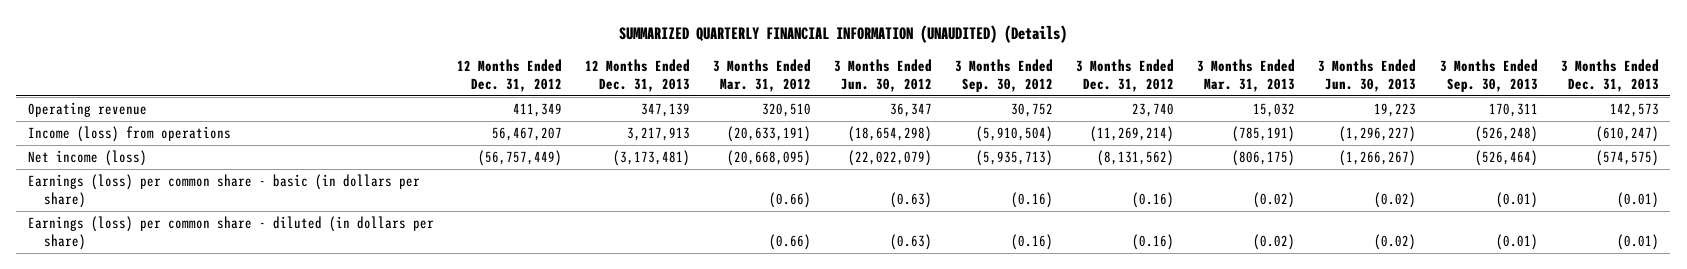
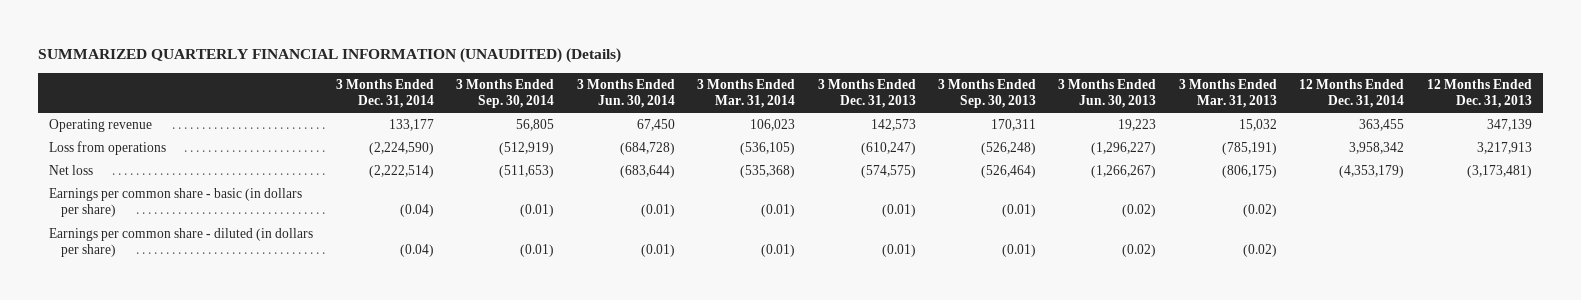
- | 12 Months Ended Dec. 31, 2012 | 12 Months Ended Dec. 31, 2013 | 3 Months Ended Mar. 31, 2012 | 3 Months Ended Jun. 30, 2012 | 3 Months Ended Sep. 30, 2012 | 3 Months Ended Dec. 31, 2012 | 3 Months Ended Mar. 31, 2013 | 3 Months Ended Jun. 30, 2013 | 3 Months Ended Sep. 30, 2013 | 3 Months Ended Dec. 31, 2013
+ | 3 Months Ended Dec. 31, 2014 | 3 Months Ended Sep. 30, 2014 | 3 Months Ended Jun. 30, 2014 | 3 Months Ended Mar. 31, 2014 | 3 Months Ended Dec. 31, 2013 | 3 Months Ended Sep. 30, 2013 | 3 Months Ended Jun. 30, 2013 | 3 Months Ended Mar. 31, 2013 | 12 Months Ended Dec. 31, 2014 | 12 Months Ended Dec. 31, 2013
- Income (loss) from operations | 56,467,207 | 3,217,913 | (20,633,191) | (18,654,298) | (5,910,504) | (11,269,214) | (785,191) | (1,296,227) | (526,248) | (610,247)
- Net income (loss) | (56,757,449) | (3,173,481) | (20,668,095) | (22,022,079) | (5,935,713) | (8,131,562) | (806,175) | (1,266,267) | (526,464) | (574,575)
- Earnings (loss) per common share - basic (in dollars per share) | | | (0.66) | (0.63) | (0.16) | (0.16) | (0.02) | (0.02) | (0.01) | (0.01)
- Earnings (loss) per common share - diluted (in dollars per share) | | | (0.66) | (0.63) | (0.16) | (0.16) | (0.02) | (0.02) | (0.01) | (0.01)
+ Loss from operations | (2,224,590) | (512,919) | (684,728) | (536,105) | (610,247) | (526,248) | (1,296,227) | (785,191) | 3,958,342 | 3,217,913
+ Net loss | (2,222,514) | (511,653) | (683,644) | (535,368) | (574,575) | (526,464) | (1,266,267) | (806,175) | (4,353,179) | (3,173,481)
+ Earnings per common share - basic (in dollars per share) | (0.04) | (0.01) | (0.01) | (0.01) | (0.01) | (0.01) | (0.02) | (0.02) | |
+ Earnings per common share - diluted (in dollars per share) | (0.04) | (0.01) | (0.01) | (0.01) | (0.01) | (0.01) | (0.02) | (0.02) | |

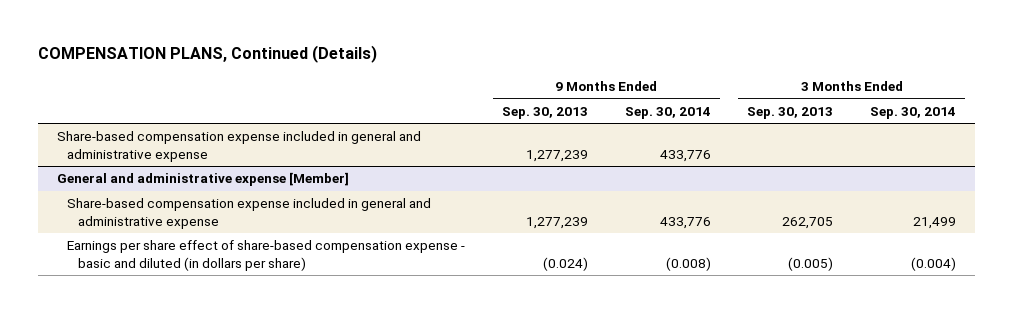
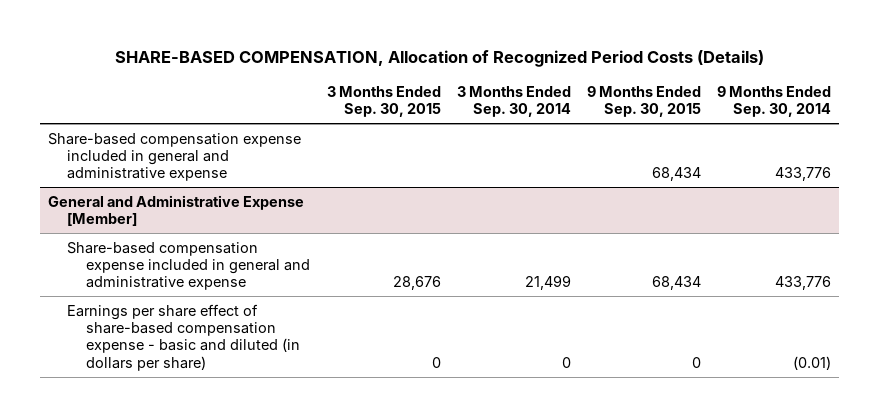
- COMPENSATION PLANS, Continued (Details)
+ SHARE-BASED COMPENSATION, Allocation of Recognized Period Costs (Details)
- | 9 Months Ended Sep. 30, 2013 | 9 Months Ended Sep. 30, 2014 | 3 Months Ended Sep. 30, 2013 | 3 Months Ended Sep. 30, 2014
+ | 3 Months Ended Sep. 30, 2015 | 3 Months Ended Sep. 30, 2014 | 9 Months Ended Sep. 30, 2015 | 9 Months Ended Sep. 30, 2014
- General and administrative expense [Member]
+ General and Administrative Expense [Member]
- Earnings per share effect of share-based compensation expense - basic and diluted (in dollars per share) | (0.024) | (0.008) | (0.005) | (0.004)
+ Earnings per share effect of share-based compensation expense - basic and diluted (in dollars per share) | 0 | 0 | 0 | (0.01)

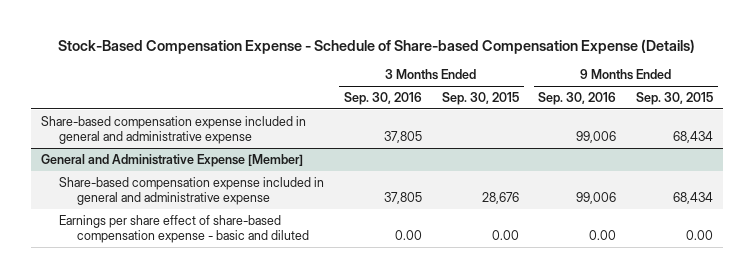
- SHARE-BASED COMPENSATION, Allocation of Recognized Period Costs (Details)
+ Stock-Based Compensation Expense - Schedule of Share-based Compensation Expense (Details)
- | 3 Months Ended Sep. 30, 2015 | 3 Months Ended Sep. 30, 2014 | 9 Months Ended Sep. 30, 2015 | 9 Months Ended Sep. 30, 2014
+ | 3 Months Ended Sep. 30, 2016 | 3 Months Ended Sep. 30, 2015 | 9 Months Ended Sep. 30, 2016 | 9 Months Ended Sep. 30, 2015
@ General and Administrative Expense [Member]
- Earnings per share effect of share-based compensation expense - basic and diluted (in dollars per share) | 0 | 0 | 0 | (0.01)
+ Earnings per share effect of share-based compensation expense - basic and diluted | 0.00 | 0.00 | 0.00 | 0.00

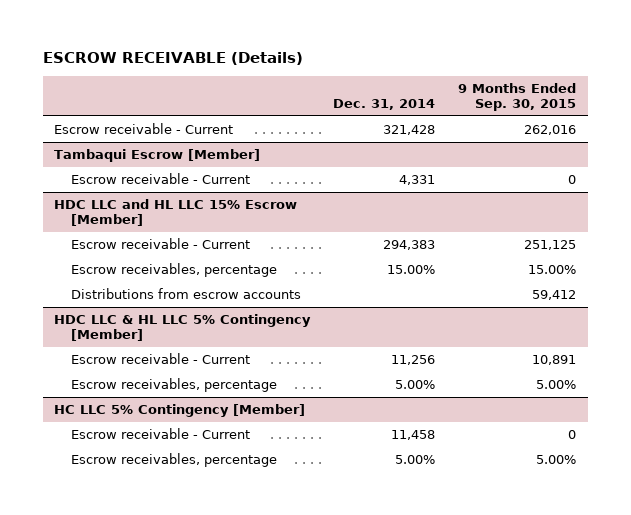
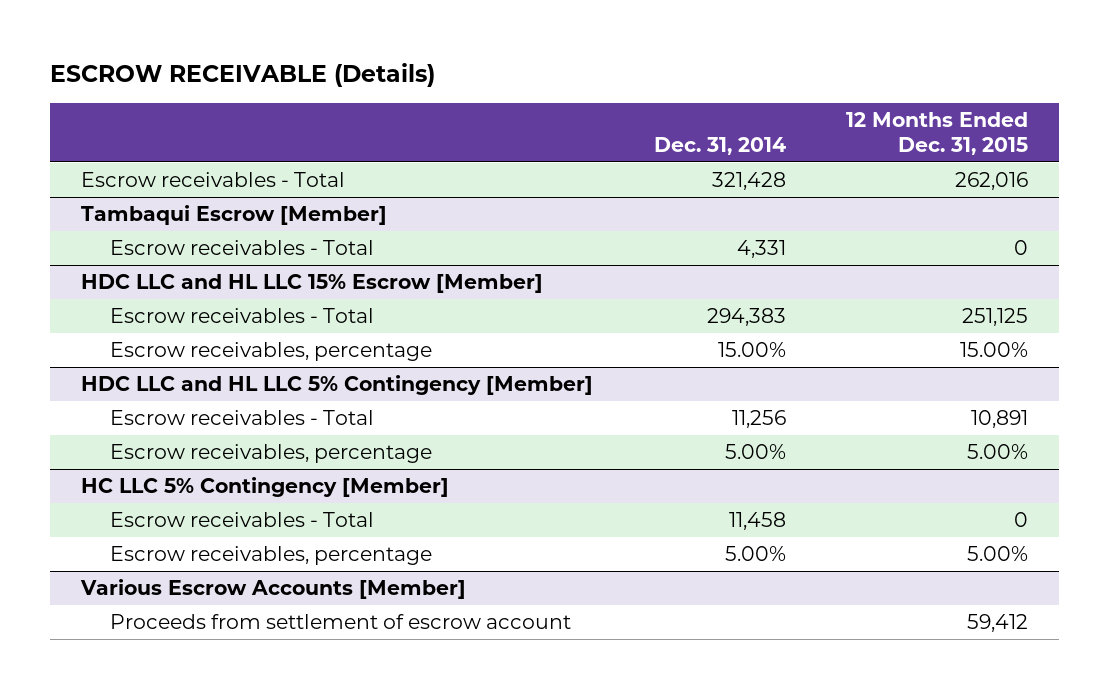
- | Dec. 31, 2014 | 9 Months Ended Sep. 30, 2015
+ | Dec. 31, 2014 | 12 Months Ended Dec. 31, 2015
- Escrow receivable - Current | 321,428 | 262,016
+ Escrow receivables - Total | 321,428 | 262,016
@ Tambaqui Escrow [Member]
- Escrow receivable - Current | 4,331 | 0
+ Escrow receivables - Total | 4,331 | 0
@ HDC LLC and HL LLC 15% Escrow [Member]
- Escrow receivable - Current | 294,383 | 251,125
+ Escrow receivables - Total | 294,383 | 251,125
- Distributions from escrow accounts | | 59,412
- HDC LLC & HL LLC 5% Contingency [Member]
- Escrow receivable - Current | 11,256 | 10,891
+ HDC LLC and HL LLC 5% Contingency [Member]
+ Escrow receivables - Total | 11,256 | 10,891
@ HC LLC 5% Contingency [Member]
- Escrow receivable - Current | 11,458 | 0
+ Escrow receivables - Total | 11,458 | 0
+ Various Escrow Accounts [Member]
+ Proceeds from settlement of escrow account | | 59,412

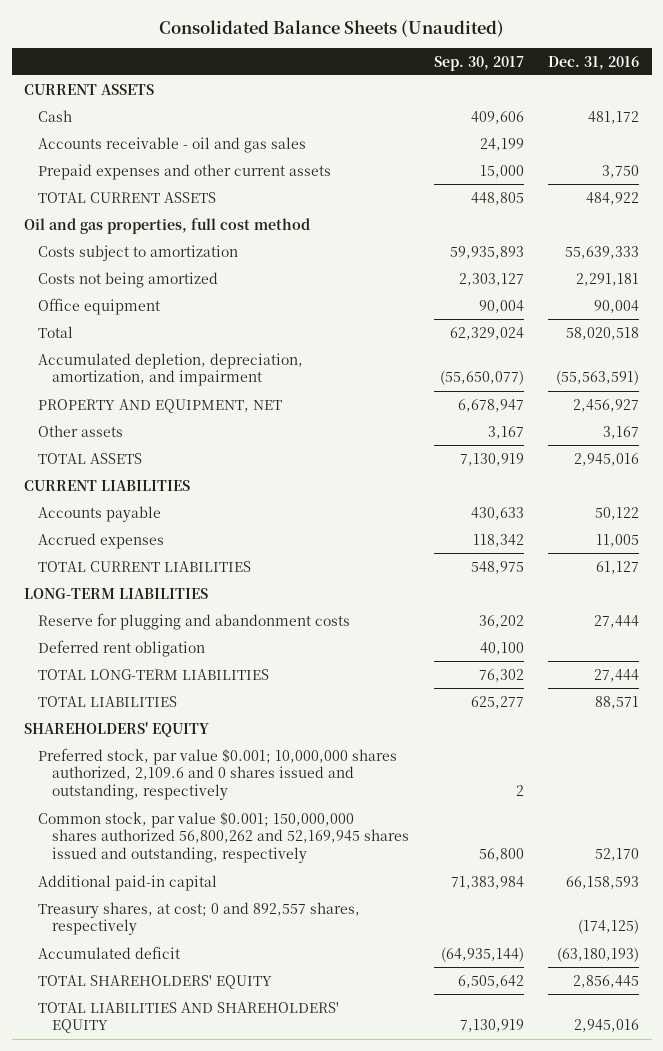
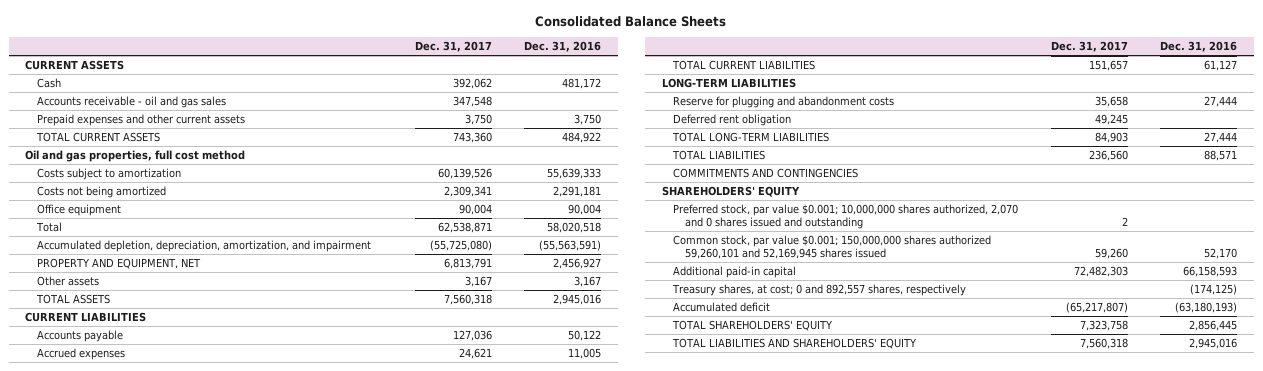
- Consolidated Balance Sheets (Unaudited)
+ Consolidated Balance Sheets
- | Sep. 30, 2017 | Dec. 31, 2016
+ | Dec. 31, 2017 | Dec. 31, 2016
+ COMMITMENTS AND CONTINGENCIES
- Preferred stock, par value $0.001; 10,000,000 shares authorized, 2,109.6 and 0 shares issued and outstanding, respectively | 2 |
- Common stock, par value $0.001; 150,000,000 shares authorized 56,800,262 and 52,169,945 shares issued and outstanding, respectively | 56,800 | 52,170
+ Preferred stock, par value $0.001; 10,000,000 shares authorized, 2,070 and 0 shares issued and outstanding | 2 |
+ Common stock, par value $0.001; 150,000,000 shares authorized 59,260,101 and 52,169,945 shares issued | 59,260 | 52,170

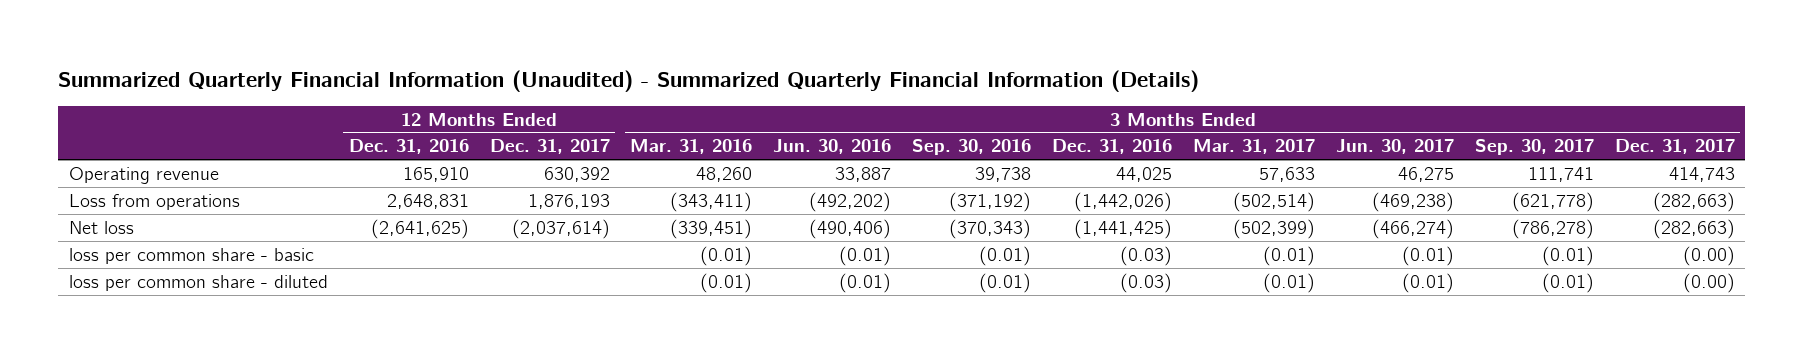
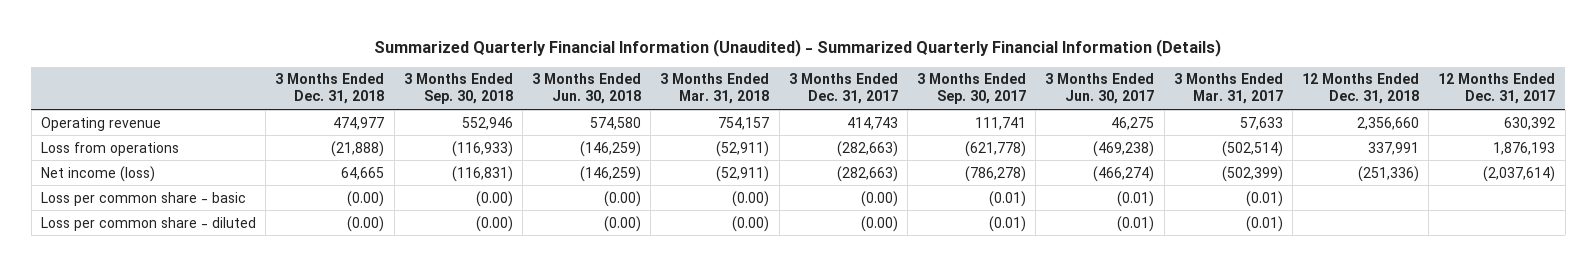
- | 12 Months Ended Dec. 31, 2016 | 12 Months Ended Dec. 31, 2017 | 3 Months Ended Mar. 31, 2016 | 3 Months Ended Jun. 30, 2016 | 3 Months Ended Sep. 30, 2016 | 3 Months Ended Dec. 31, 2016 | 3 Months Ended Mar. 31, 2017 | 3 Months Ended Jun. 30, 2017 | 3 Months Ended Sep. 30, 2017 | 3 Months Ended Dec. 31, 2017
+ | 3 Months Ended Dec. 31, 2018 | 3 Months Ended Sep. 30, 2018 | 3 Months Ended Jun. 30, 2018 | 3 Months Ended Mar. 31, 2018 | 3 Months Ended Dec. 31, 2017 | 3 Months Ended Sep. 30, 2017 | 3 Months Ended Jun. 30, 2017 | 3 Months Ended Mar. 31, 2017 | 12 Months Ended Dec. 31, 2018 | 12 Months Ended Dec. 31, 2017
- Net loss | (2,641,625) | (2,037,614) | (339,451) | (490,406) | (370,343) | (1,441,425) | (502,399) | (466,274) | (786,278) | (282,663)
- loss per common share - basic | | | (0.01) | (0.01) | (0.01) | (0.03) | (0.01) | (0.01) | (0.01) | (0.00)
- loss per common share - diluted | | | (0.01) | (0.01) | (0.01) | (0.03) | (0.01) | (0.01) | (0.01) | (0.00)
+ Net income (loss) | 64,665 | (116,831) | (146,259) | (52,911) | (282,663) | (786,278) | (466,274) | (502,399) | (251,336) | (2,037,614)
+ Loss per common share - basic | (0.00) | (0.00) | (0.00) | (0.00) | (0.00) | (0.01) | (0.01) | (0.01) | |
+ Loss per common share - diluted | (0.00) | (0.00) | (0.00) | (0.00) | (0.00) | (0.01) | (0.01) | (0.01) | |

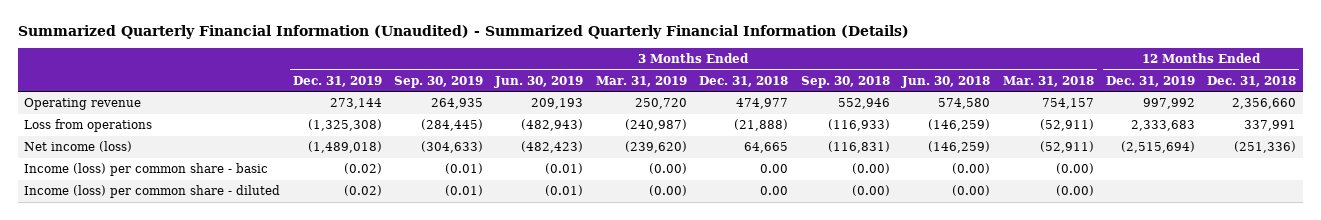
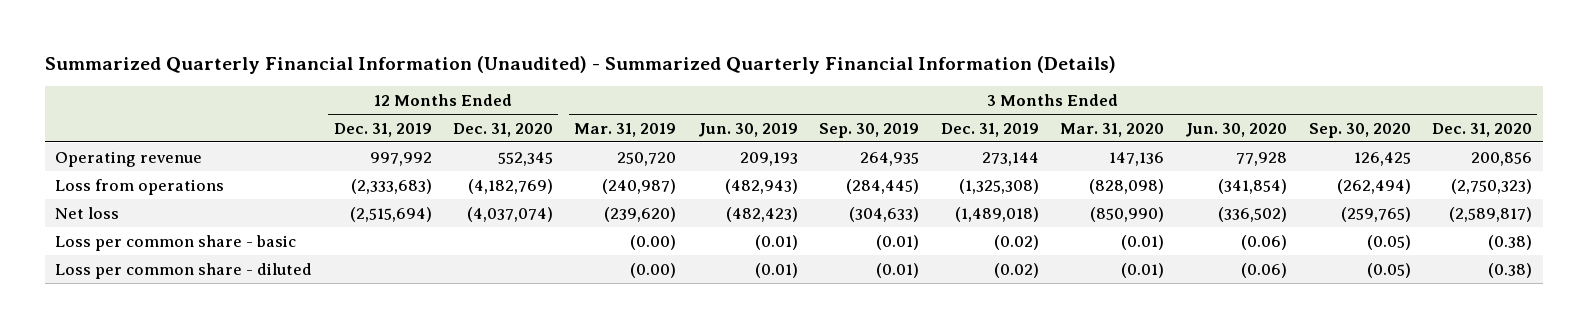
- | 3 Months Ended Dec. 31, 2019 | 3 Months Ended Sep. 30, 2019 | 3 Months Ended Jun. 30, 2019 | 3 Months Ended Mar. 31, 2019 | 3 Months Ended Dec. 31, 2018 | 3 Months Ended Sep. 30, 2018 | 3 Months Ended Jun. 30, 2018 | 3 Months Ended Mar. 31, 2018 | 12 Months Ended Dec. 31, 2019 | 12 Months Ended Dec. 31, 2018
+ | 12 Months Ended Dec. 31, 2019 | 12 Months Ended Dec. 31, 2020 | 3 Months Ended Mar. 31, 2019 | 3 Months Ended Jun. 30, 2019 | 3 Months Ended Sep. 30, 2019 | 3 Months Ended Dec. 31, 2019 | 3 Months Ended Mar. 31, 2020 | 3 Months Ended Jun. 30, 2020 | 3 Months Ended Sep. 30, 2020 | 3 Months Ended Dec. 31, 2020
- Loss from operations | (1,325,308) | (284,445) | (482,943) | (240,987) | (21,888) | (116,933) | (146,259) | (52,911) | 2,333,683 | 337,991
- Net income (loss) | (1,489,018) | (304,633) | (482,423) | (239,620) | 64,665 | (116,831) | (146,259) | (52,911) | (2,515,694) | (251,336)
- Income (loss) per common share - basic | (0.02) | (0.01) | (0.01) | (0.00) | 0.00 | (0.00) | (0.00) | (0.00) | |
- Income (loss) per common share - diluted | (0.02) | (0.01) | (0.01) | (0.00) | 0.00 | (0.00) | (0.00) | (0.00) | |
+ Loss from operations | (2,333,683) | (4,182,769) | (240,987) | (482,943) | (284,445) | (1,325,308) | (828,098) | (341,854) | (262,494) | (2,750,323)
+ Net loss | (2,515,694) | (4,037,074) | (239,620) | (482,423) | (304,633) | (1,489,018) | (850,990) | (336,502) | (259,765) | (2,589,817)
+ Loss per common share - basic | | | (0.00) | (0.01) | (0.01) | (0.02) | (0.01) | (0.06) | (0.05) | (0.38)
+ Loss per common share - diluted | | | (0.00) | (0.01) | (0.01) | (0.02) | (0.01) | (0.06) | (0.05) | (0.38)

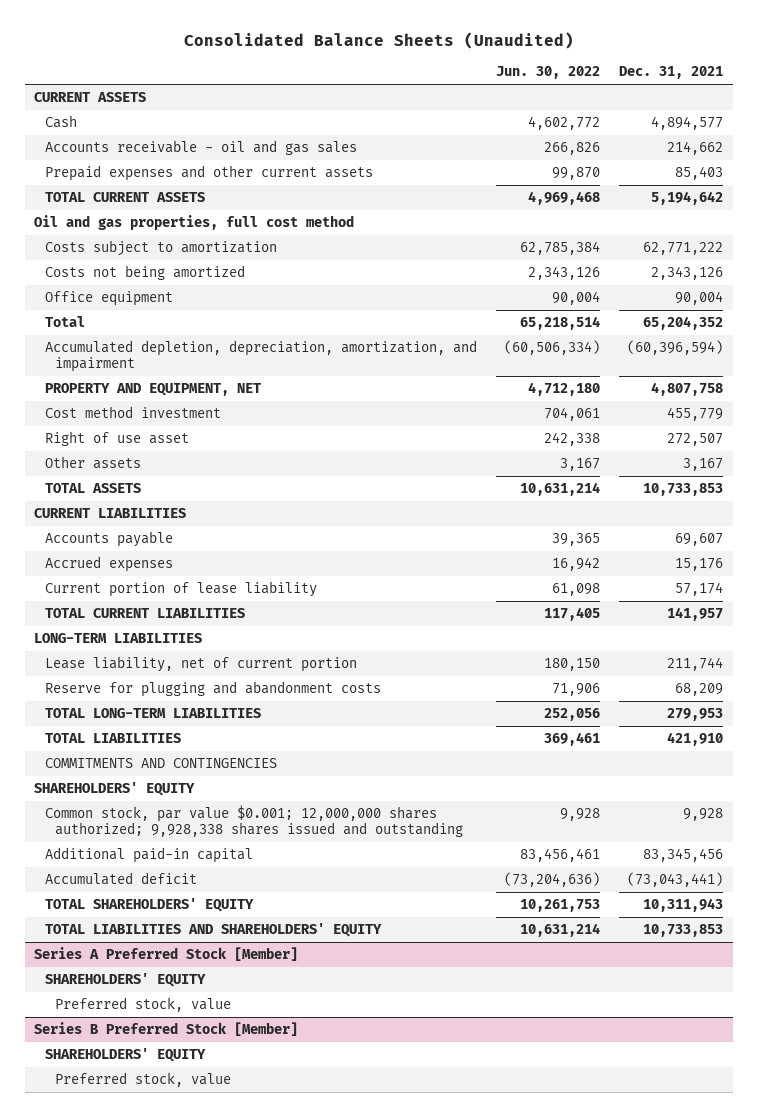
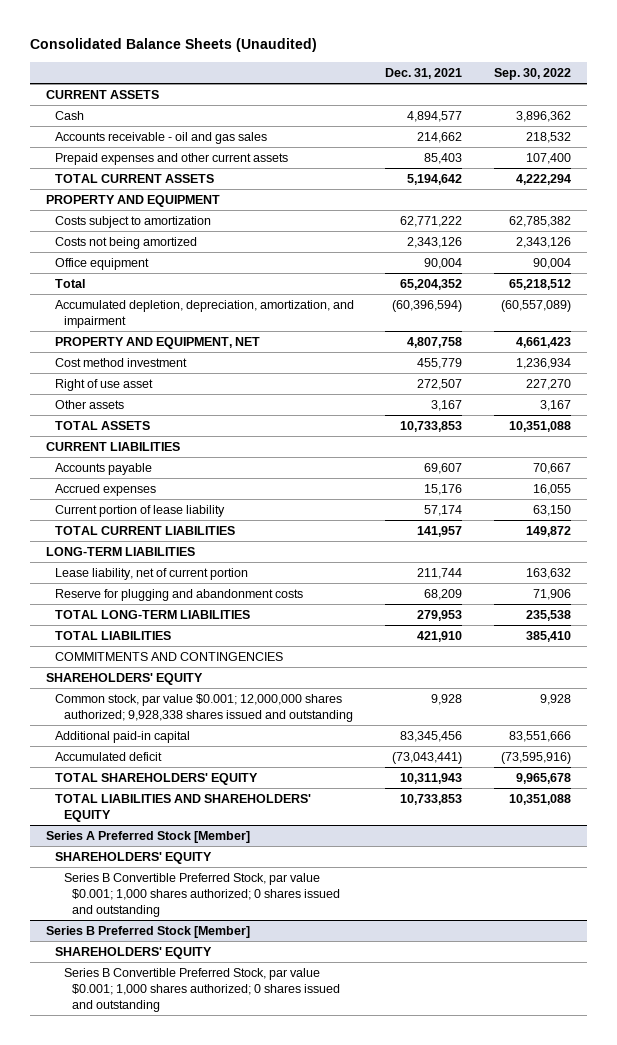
- | Jun. 30, 2022 | Dec. 31, 2021
+ | Dec. 31, 2021 | Sep. 30, 2022
- Oil and gas properties, full cost method
+ PROPERTY AND EQUIPMENT
@ Series A Preferred Stock [Member]
- Preferred stock, value
+ Series B Convertible Preferred Stock, par value $0.001; 1,000 shares authorized; 0 shares issued and outstanding
@ Series B Preferred Stock [Member]
- Preferred stock, value
+ Series B Convertible Preferred Stock, par value $0.001; 1,000 shares authorized; 0 shares issued and outstanding

